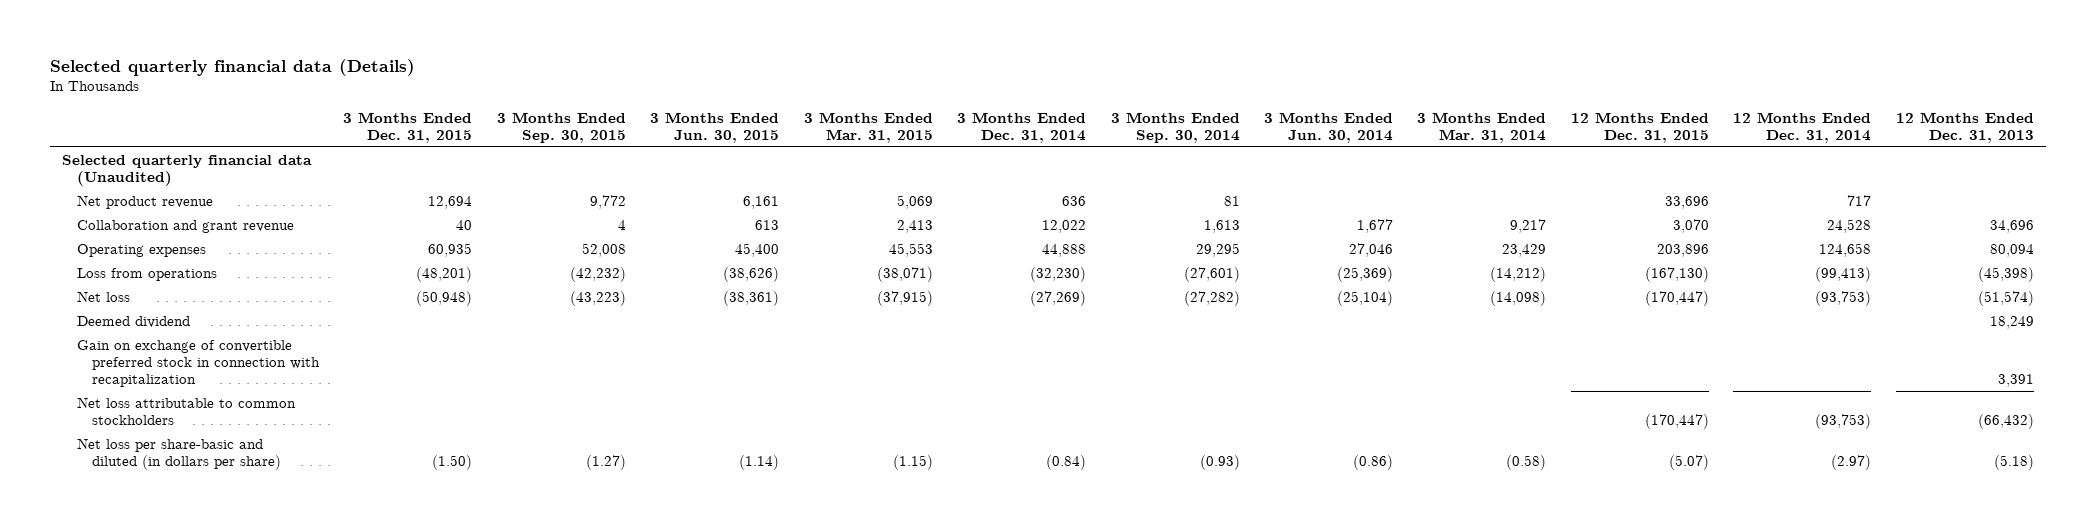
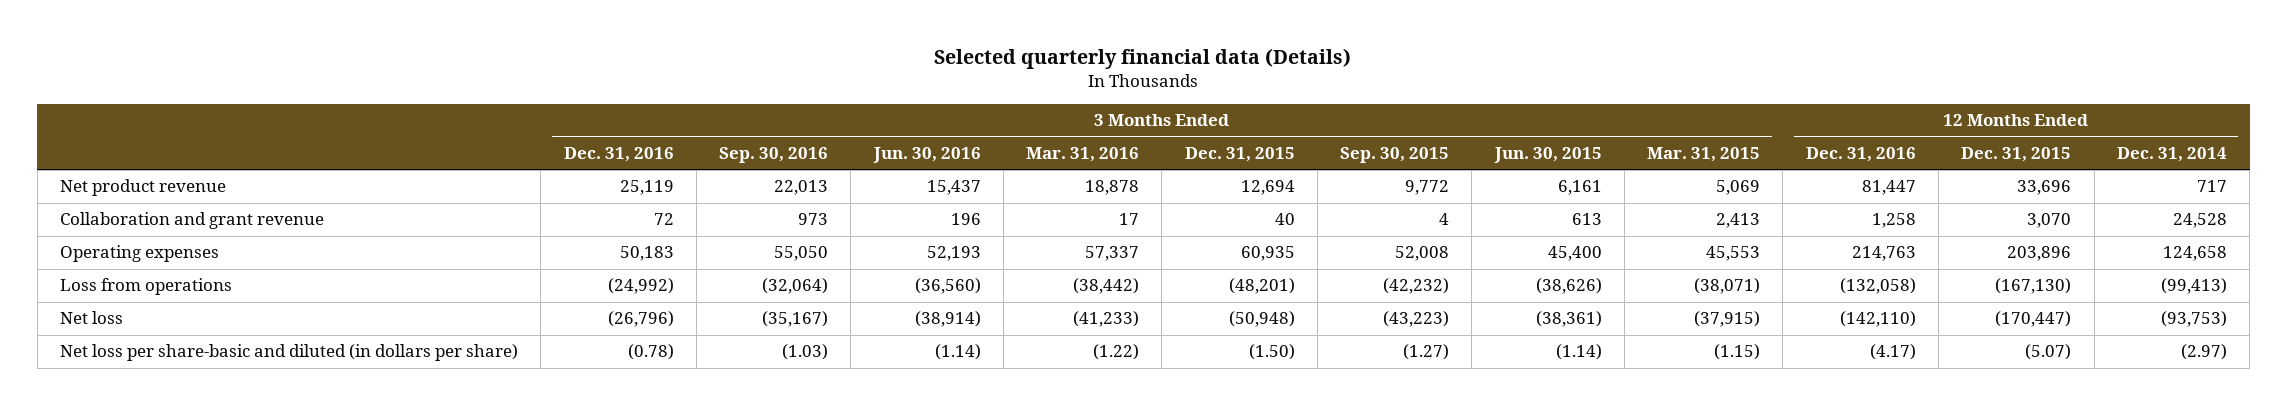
- | 3 Months Ended Dec. 31, 2015 | 3 Months Ended Sep. 30, 2015 | 3 Months Ended Jun. 30, 2015 | 3 Months Ended Mar. 31, 2015 | 3 Months Ended Dec. 31, 2014 | 3 Months Ended Sep. 30, 2014 | 3 Months Ended Jun. 30, 2014 | 3 Months Ended Mar. 31, 2014 | 12 Months Ended Dec. 31, 2015 | 12 Months Ended Dec. 31, 2014 | 12 Months Ended Dec. 31, 2013
+ | 3 Months Ended Dec. 31, 2016 | 3 Months Ended Sep. 30, 2016 | 3 Months Ended Jun. 30, 2016 | 3 Months Ended Mar. 31, 2016 | 3 Months Ended Dec. 31, 2015 | 3 Months Ended Sep. 30, 2015 | 3 Months Ended Jun. 30, 2015 | 3 Months Ended Mar. 31, 2015 | 12 Months Ended Dec. 31, 2016 | 12 Months Ended Dec. 31, 2015 | 12 Months Ended Dec. 31, 2014
- Selected quarterly financial data (Unaudited)
- Deemed dividend | | | | | | | | | | | 18,249
- Gain on exchange of convertible preferred stock in connection with recapitalization | | | | | | | | | | | 3,391
- Net loss attributable to common stockholders | | | | | | | | | (170,447) | (93,753) | (66,432)

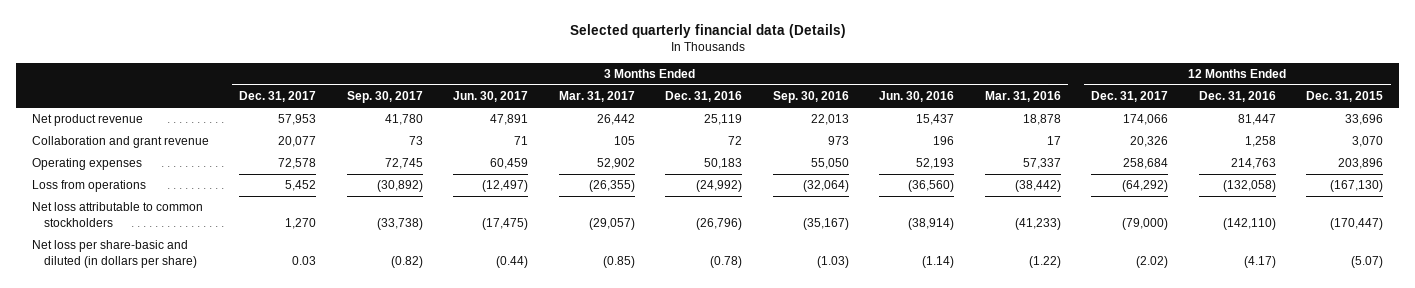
- | 3 Months Ended Dec. 31, 2016 | 3 Months Ended Sep. 30, 2016 | 3 Months Ended Jun. 30, 2016 | 3 Months Ended Mar. 31, 2016 | 3 Months Ended Dec. 31, 2015 | 3 Months Ended Sep. 30, 2015 | 3 Months Ended Jun. 30, 2015 | 3 Months Ended Mar. 31, 2015 | 12 Months Ended Dec. 31, 2016 | 12 Months Ended Dec. 31, 2015 | 12 Months Ended Dec. 31, 2014
+ | 3 Months Ended Dec. 31, 2017 | 3 Months Ended Sep. 30, 2017 | 3 Months Ended Jun. 30, 2017 | 3 Months Ended Mar. 31, 2017 | 3 Months Ended Dec. 31, 2016 | 3 Months Ended Sep. 30, 2016 | 3 Months Ended Jun. 30, 2016 | 3 Months Ended Mar. 31, 2016 | 12 Months Ended Dec. 31, 2017 | 12 Months Ended Dec. 31, 2016 | 12 Months Ended Dec. 31, 2015
- Net loss | (26,796) | (35,167) | (38,914) | (41,233) | (50,948) | (43,223) | (38,361) | (37,915) | (142,110) | (170,447) | (93,753)
+ Net loss attributable to common stockholders | 1,270 | (33,738) | (17,475) | (29,057) | (26,796) | (35,167) | (38,914) | (41,233) | (79,000) | (142,110) | (170,447)

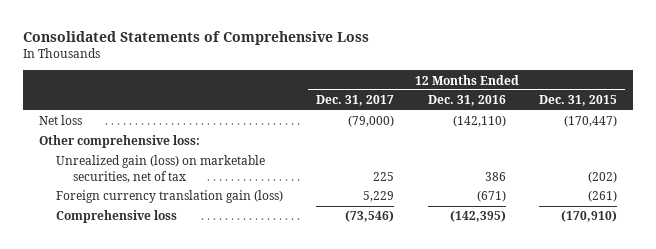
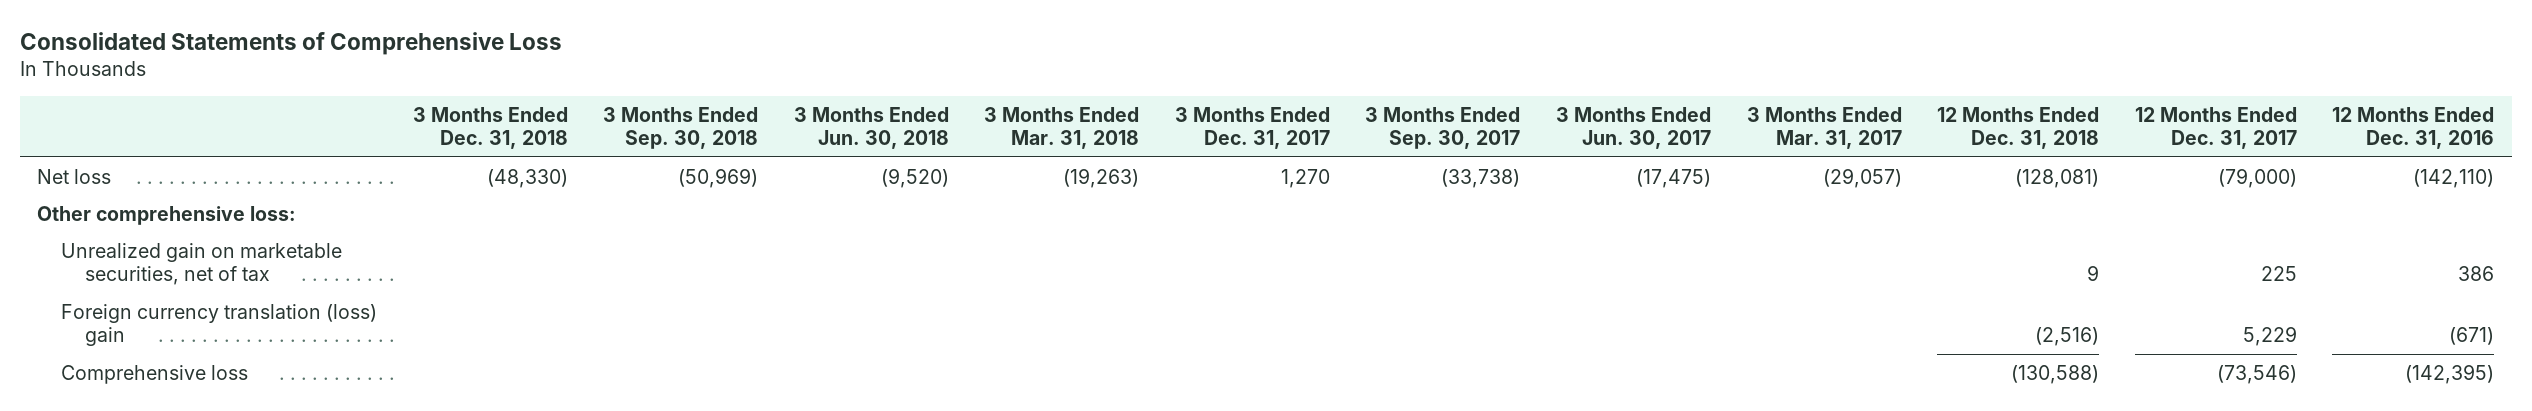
- | 12 Months Ended Dec. 31, 2017 | 12 Months Ended Dec. 31, 2016 | 12 Months Ended Dec. 31, 2015
+ | 3 Months Ended Dec. 31, 2018 | 3 Months Ended Sep. 30, 2018 | 3 Months Ended Jun. 30, 2018 | 3 Months Ended Mar. 31, 2018 | 3 Months Ended Dec. 31, 2017 | 3 Months Ended Sep. 30, 2017 | 3 Months Ended Jun. 30, 2017 | 3 Months Ended Mar. 31, 2017 | 12 Months Ended Dec. 31, 2018 | 12 Months Ended Dec. 31, 2017 | 12 Months Ended Dec. 31, 2016
- Unrealized gain (loss) on marketable securities, net of tax | 225 | 386 | (202)
- Foreign currency translation gain (loss) | 5,229 | (671) | (261)
+ Unrealized gain on marketable securities, net of tax | | | | | | | | | 9 | 225 | 386
+ Foreign currency translation (loss) gain | | | | | | | | | (2,516) | 5,229 | (671)

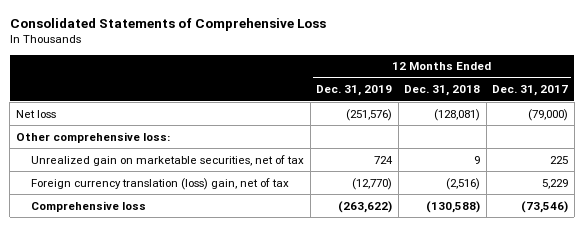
- | 3 Months Ended Dec. 31, 2018 | 3 Months Ended Sep. 30, 2018 | 3 Months Ended Jun. 30, 2018 | 3 Months Ended Mar. 31, 2018 | 3 Months Ended Dec. 31, 2017 | 3 Months Ended Sep. 30, 2017 | 3 Months Ended Jun. 30, 2017 | 3 Months Ended Mar. 31, 2017 | 12 Months Ended Dec. 31, 2018 | 12 Months Ended Dec. 31, 2017 | 12 Months Ended Dec. 31, 2016
+ | 12 Months Ended Dec. 31, 2019 | 12 Months Ended Dec. 31, 2018 | 12 Months Ended Dec. 31, 2017
- Foreign currency translation (loss) gain | | | | | | | | | (2,516) | 5,229 | (671)
+ Foreign currency translation (loss) gain, net of tax | (12,770) | (2,516) | 5,229

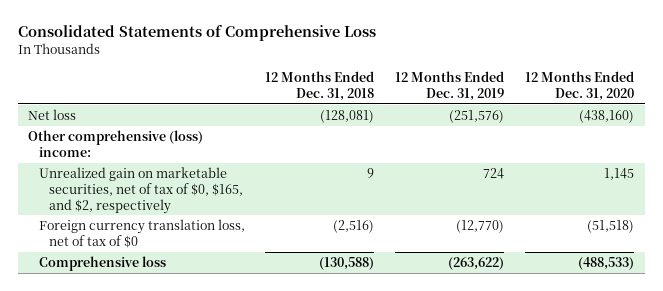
- | 12 Months Ended Dec. 31, 2019 | 12 Months Ended Dec. 31, 2018 | 12 Months Ended Dec. 31, 2017
+ | 12 Months Ended Dec. 31, 2018 | 12 Months Ended Dec. 31, 2019 | 12 Months Ended Dec. 31, 2020
- Other comprehensive loss:
- Unrealized gain on marketable securities, net of tax | 724 | 9 | 225
- Foreign currency translation (loss) gain, net of tax | (12,770) | (2,516) | 5,229
+ Other comprehensive (loss) income:
+ Unrealized gain on marketable securities, net of tax of $0, $165, and $2, respectively | 9 | 724 | 1,145
+ Foreign currency translation loss, net of tax of $0 | (2,516) | (12,770) | (51,518)

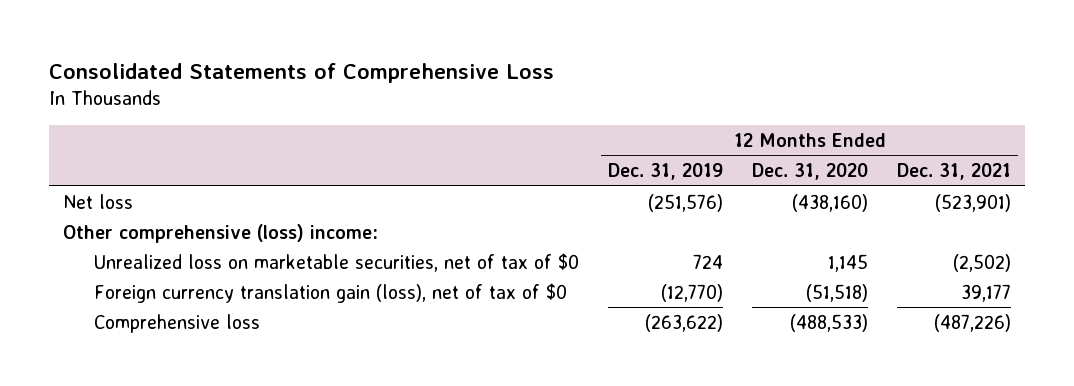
- | 12 Months Ended Dec. 31, 2018 | 12 Months Ended Dec. 31, 2019 | 12 Months Ended Dec. 31, 2020
+ | 12 Months Ended Dec. 31, 2019 | 12 Months Ended Dec. 31, 2020 | 12 Months Ended Dec. 31, 2021
- Unrealized gain on marketable securities, net of tax of $0, $165, and $2, respectively | 9 | 724 | 1,145
- Foreign currency translation loss, net of tax of $0 | (2,516) | (12,770) | (51,518)
+ Unrealized loss on marketable securities, net of tax of $0 | 724 | 1,145 | (2,502)
+ Foreign currency translation gain (loss), net of tax of $0 | (12,770) | (51,518) | 39,177

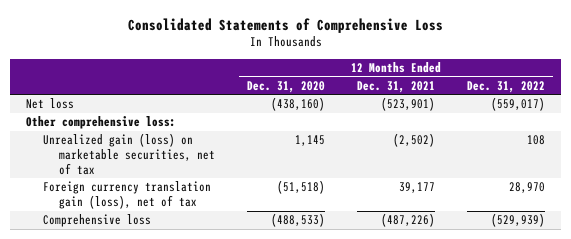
- | 12 Months Ended Dec. 31, 2019 | 12 Months Ended Dec. 31, 2020 | 12 Months Ended Dec. 31, 2021
+ | 12 Months Ended Dec. 31, 2020 | 12 Months Ended Dec. 31, 2021 | 12 Months Ended Dec. 31, 2022
- Other comprehensive (loss) income:
- Unrealized loss on marketable securities, net of tax of $0 | 724 | 1,145 | (2,502)
- Foreign currency translation gain (loss), net of tax of $0 | (12,770) | (51,518) | 39,177
+ Other comprehensive loss:
+ Unrealized gain (loss) on marketable securities, net of tax | 1,145 | (2,502) | 108
+ Foreign currency translation gain (loss), net of tax | (51,518) | 39,177 | 28,970

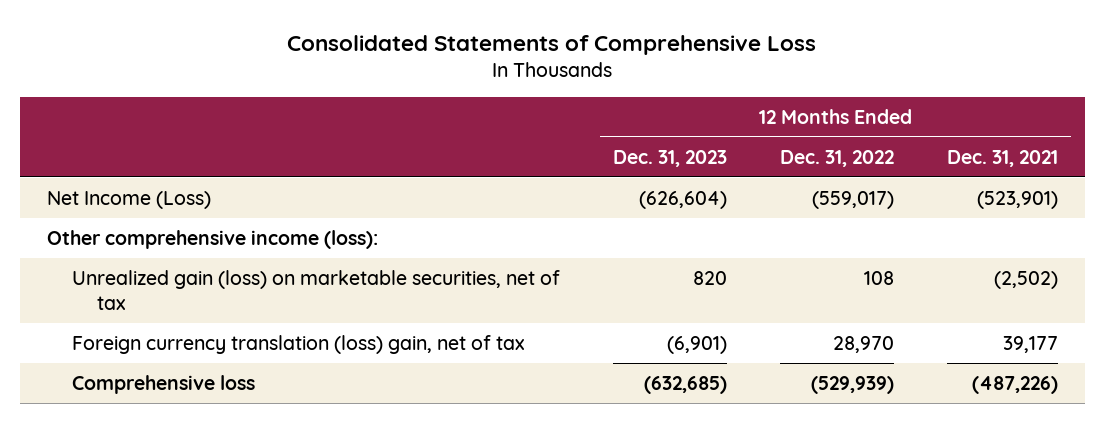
- | 12 Months Ended Dec. 31, 2020 | 12 Months Ended Dec. 31, 2021 | 12 Months Ended Dec. 31, 2022
+ | 12 Months Ended Dec. 31, 2023 | 12 Months Ended Dec. 31, 2022 | 12 Months Ended Dec. 31, 2021
- Net loss | (438,160) | (523,901) | (559,017)
- Other comprehensive loss:
+ Net Income (Loss) | (626,604) | (559,017) | (523,901)
+ Other comprehensive income (loss):
- Foreign currency translation gain (loss), net of tax | (51,518) | 39,177 | 28,970
+ Foreign currency translation (loss) gain, net of tax | (6,901) | 28,970 | 39,177

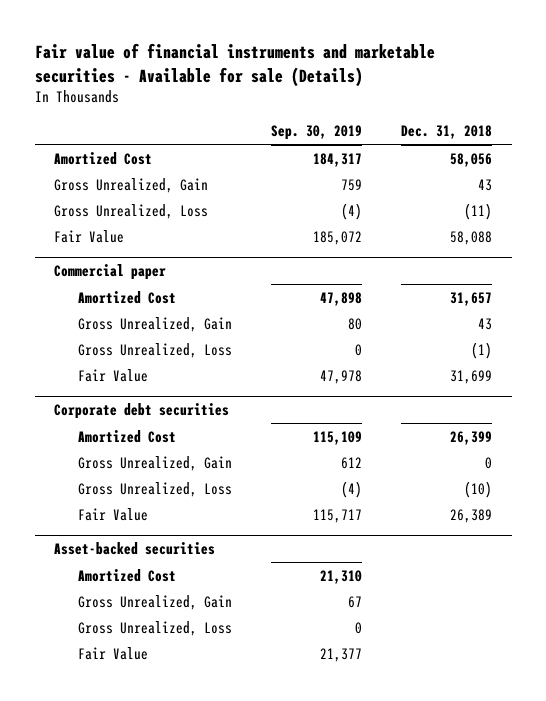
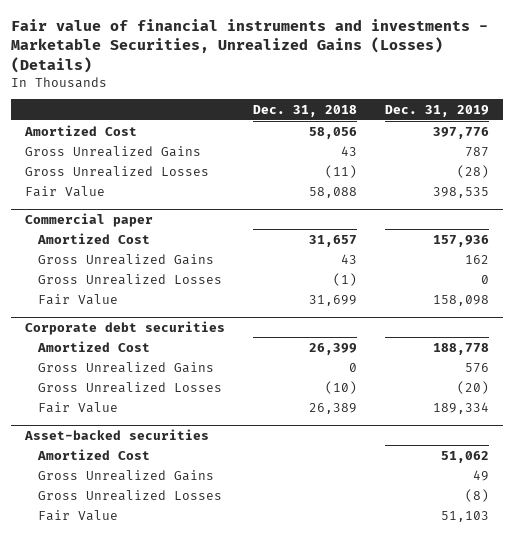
- Fair value of financial instruments and marketable securities - Available for sale (Details)
+ Fair value of financial instruments and investments - Marketable Securities, Unrealized Gains (Losses) (Details)
- | Sep. 30, 2019 | Dec. 31, 2018
+ | Dec. 31, 2018 | Dec. 31, 2019
- Gross Unrealized, Gain | 759 | 43
- Gross Unrealized, Loss | (4) | (11)
+ Gross Unrealized Gains | 43 | 787
+ Gross Unrealized Losses | (11) | (28)
@ Commercial paper
- Gross Unrealized, Gain | 80 | 43
- Gross Unrealized, Loss | 0 | (1)
+ Gross Unrealized Gains | 43 | 162
+ Gross Unrealized Losses | (1) | 0
@ Corporate debt securities
- Gross Unrealized, Gain | 612 | 0
- Gross Unrealized, Loss | (4) | (10)
+ Gross Unrealized Gains | 0 | 576
+ Gross Unrealized Losses | (10) | (20)
@ Asset-backed securities
- Gross Unrealized, Gain | 67 |
- Gross Unrealized, Loss | 0 |
+ Gross Unrealized Gains | | 49
+ Gross Unrealized Losses | | (8)

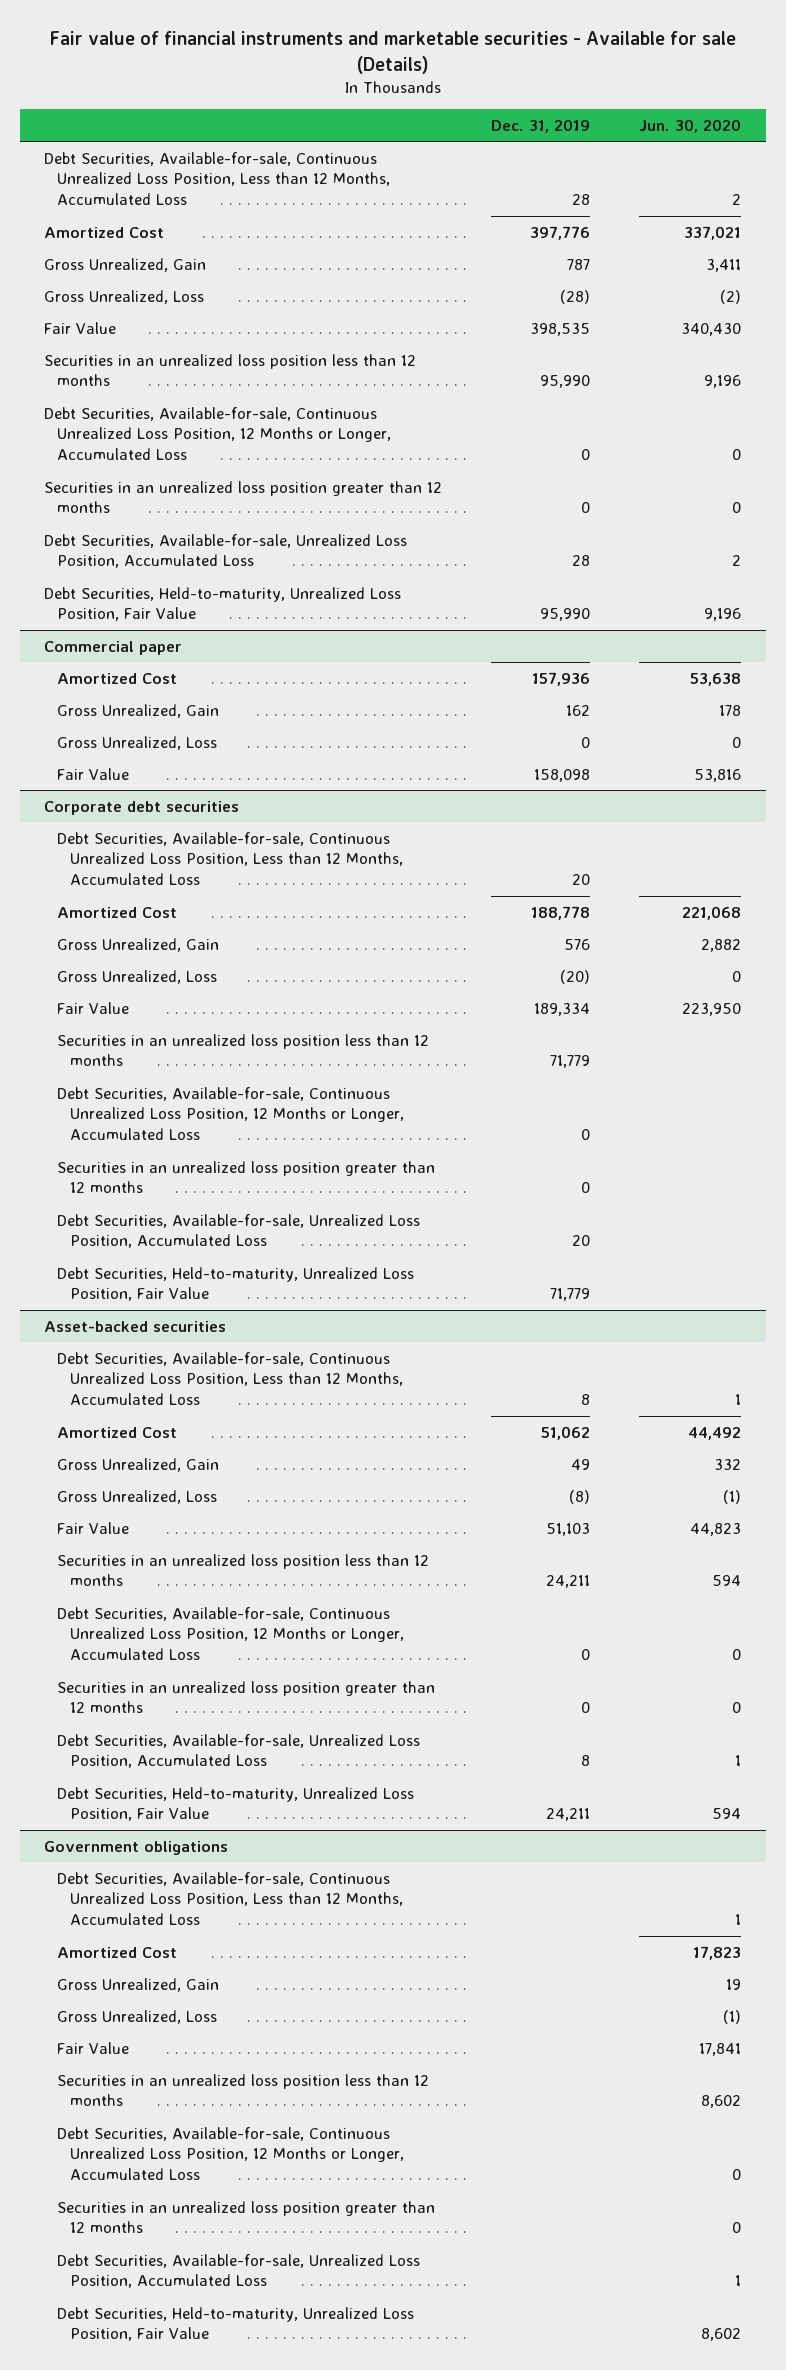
- Fair value of financial instruments and investments - Marketable Securities, Unrealized Gains (Losses) (Details)
+ Fair value of financial instruments and marketable securities - Available for sale (Details)
- | Dec. 31, 2018 | Dec. 31, 2019
+ | Dec. 31, 2019 | Jun. 30, 2020
+ Debt Securities, Available-for-sale, Continuous Unrealized Loss Position, Less than 12 Months, Accumulated Loss | 28 | 2
- Gross Unrealized Gains | 43 | 787
- Gross Unrealized Losses | (11) | (28)
+ Gross Unrealized, Gain | 787 | 3,411
+ Gross Unrealized, Loss | (28) | (2)
+ Securities in an unrealized loss position less than 12 months | 95,990 | 9,196
+ Debt Securities, Available-for-sale, Continuous Unrealized Loss Position, 12 Months or Longer, Accumulated Loss | 0 | 0
+ Securities in an unrealized loss position greater than 12 months | 0 | 0
+ Debt Securities, Available-for-sale, Unrealized Loss Position, Accumulated Loss | 28 | 2
+ Debt Securities, Held-to-maturity, Unrealized Loss Position, Fair Value | 95,990 | 9,196
@ Commercial paper
- Gross Unrealized Gains | 43 | 162
- Gross Unrealized Losses | (1) | 0
+ Gross Unrealized, Gain | 162 | 178
+ Gross Unrealized, Loss | 0 | 0
@ Corporate debt securities
+ Debt Securities, Available-for-sale, Continuous Unrealized Loss Position, Less than 12 Months, Accumulated Loss | 20 |
- Gross Unrealized Gains | 0 | 576
- Gross Unrealized Losses | (10) | (20)
+ Gross Unrealized, Gain | 576 | 2,882
+ Gross Unrealized, Loss | (20) | 0
+ Securities in an unrealized loss position less than 12 months | 71,779 |
+ Debt Securities, Available-for-sale, Continuous Unrealized Loss Position, 12 Months or Longer, Accumulated Loss | 0 |
+ Securities in an unrealized loss position greater than 12 months | 0 |
+ Debt Securities, Available-for-sale, Unrealized Loss Position, Accumulated Loss | 20 |
+ Debt Securities, Held-to-maturity, Unrealized Loss Position, Fair Value | 71,779 |
@ Asset-backed securities
+ Debt Securities, Available-for-sale, Continuous Unrealized Loss Position, Less than 12 Months, Accumulated Loss | 8 | 1
- Gross Unrealized Gains | | 49
- Gross Unrealized Losses | | (8)
+ Gross Unrealized, Gain | 49 | 332
+ Gross Unrealized, Loss | (8) | (1)
+ Securities in an unrealized loss position less than 12 months | 24,211 | 594
+ Debt Securities, Available-for-sale, Continuous Unrealized Loss Position, 12 Months or Longer, Accumulated Loss | 0 | 0
+ Securities in an unrealized loss position greater than 12 months | 0 | 0
+ Debt Securities, Available-for-sale, Unrealized Loss Position, Accumulated Loss | 8 | 1
+ Debt Securities, Held-to-maturity, Unrealized Loss Position, Fair Value | 24,211 | 594
+ Government obligations
+ Debt Securities, Available-for-sale, Continuous Unrealized Loss Position, Less than 12 Months, Accumulated Loss | | 1
+ Amortized Cost | | 17,823
+ Gross Unrealized, Gain | | 19
+ Gross Unrealized, Loss | | (1)
+ Fair Value | | 17,841
+ Securities in an unrealized loss position less than 12 months | | 8,602
+ Debt Securities, Available-for-sale, Continuous Unrealized Loss Position, 12 Months or Longer, Accumulated Loss | | 0
+ Securities in an unrealized loss position greater than 12 months | | 0
+ Debt Securities, Available-for-sale, Unrealized Loss Position, Accumulated Loss | | 1
+ Debt Securities, Held-to-maturity, Unrealized Loss Position, Fair Value | | 8,602

